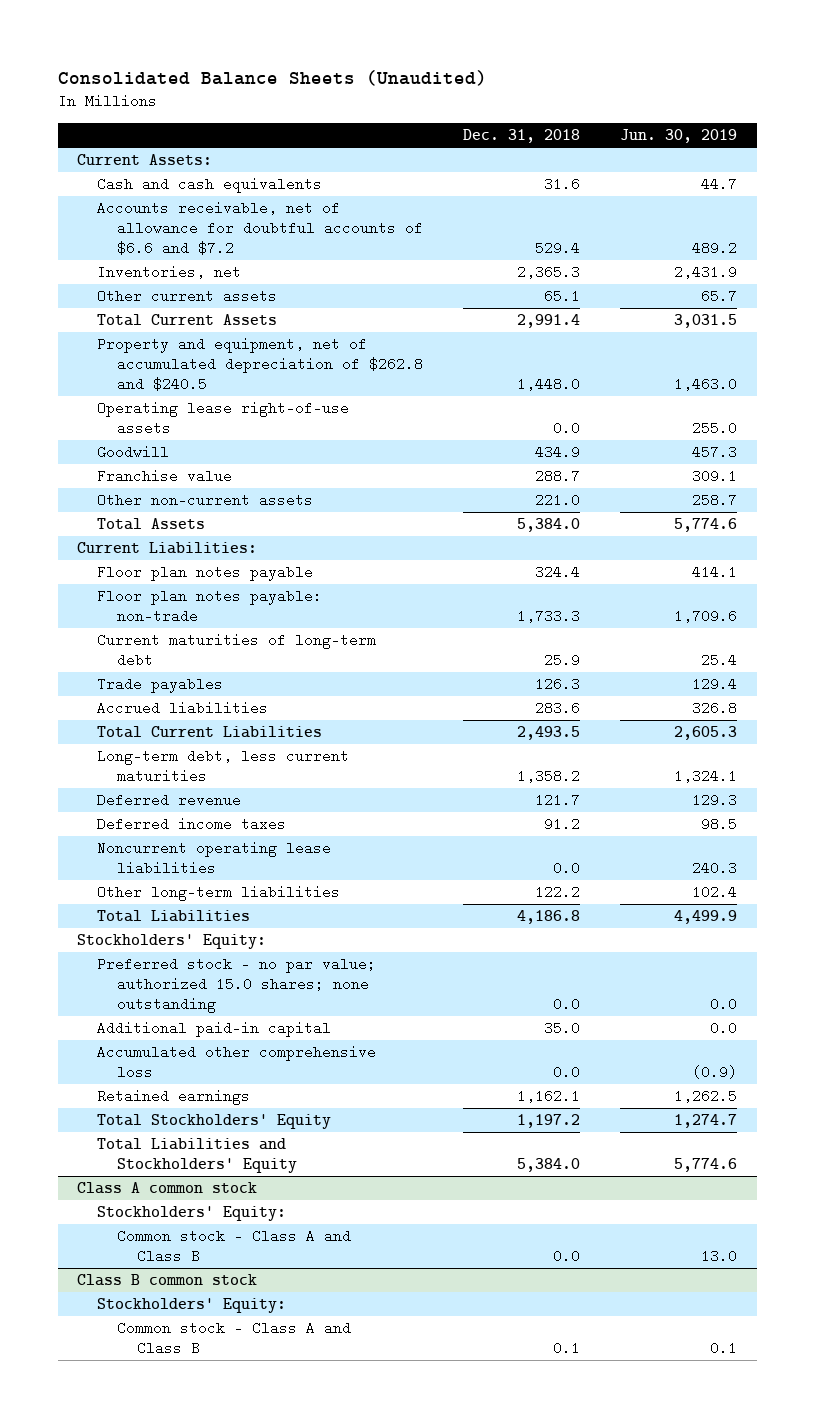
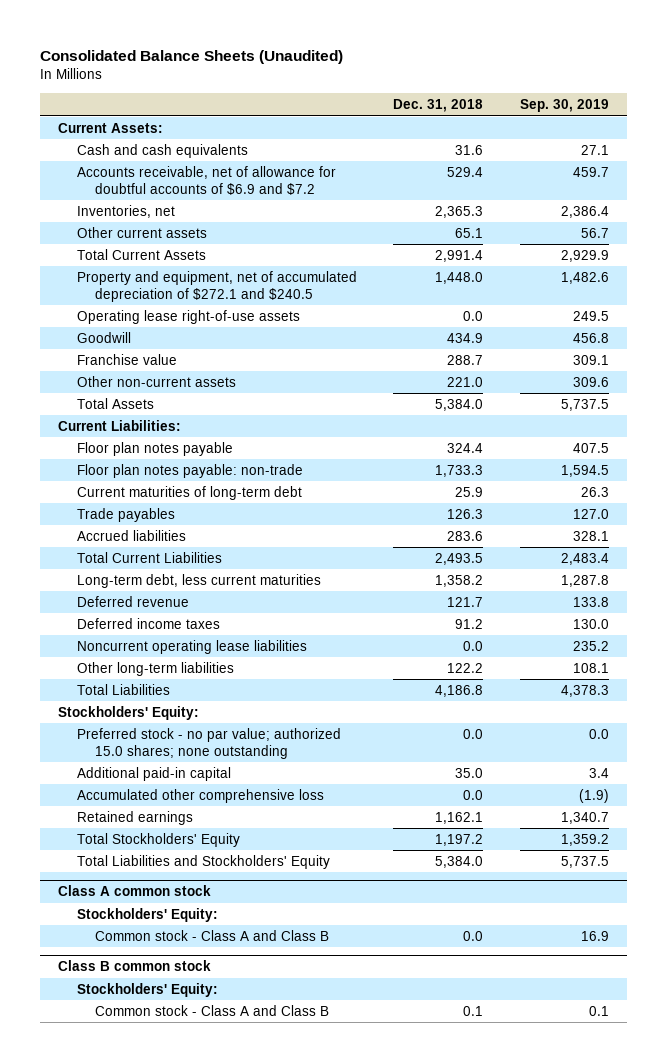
- | Dec. 31, 2018 | Jun. 30, 2019
+ | Dec. 31, 2018 | Sep. 30, 2019
- Accounts receivable, net of allowance for doubtful accounts of $6.6 and $7.2 | 529.4 | 489.2
+ Accounts receivable, net of allowance for doubtful accounts of $6.9 and $7.2 | 529.4 | 459.7
- Property and equipment, net of accumulated depreciation of $262.8 and $240.5 | 1,448.0 | 1,463.0
+ Property and equipment, net of accumulated depreciation of $272.1 and $240.5 | 1,448.0 | 1,482.6

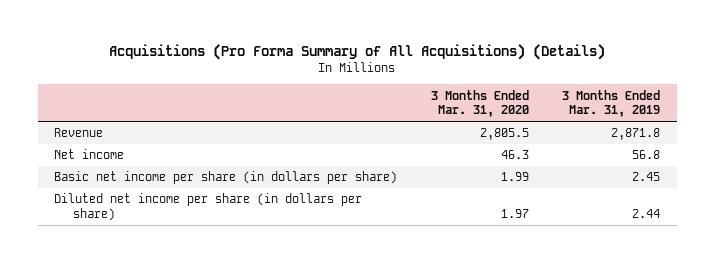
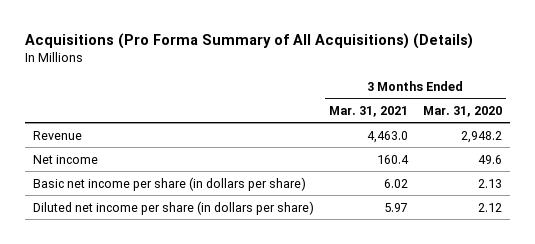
- | 3 Months Ended Mar. 31, 2020 | 3 Months Ended Mar. 31, 2019
+ | 3 Months Ended Mar. 31, 2021 | 3 Months Ended Mar. 31, 2020
- Revenue | 2,805.5 | 2,871.8
- Net income | 46.3 | 56.8
- Basic net income per share (in dollars per share) | 1.99 | 2.45
- Diluted net income per share (in dollars per share) | 1.97 | 2.44
+ Revenue | 4,463.0 | 2,948.2
+ Net income | 160.4 | 49.6
+ Basic net income per share (in dollars per share) | 6.02 | 2.13
+ Diluted net income per share (in dollars per share) | 5.97 | 2.12

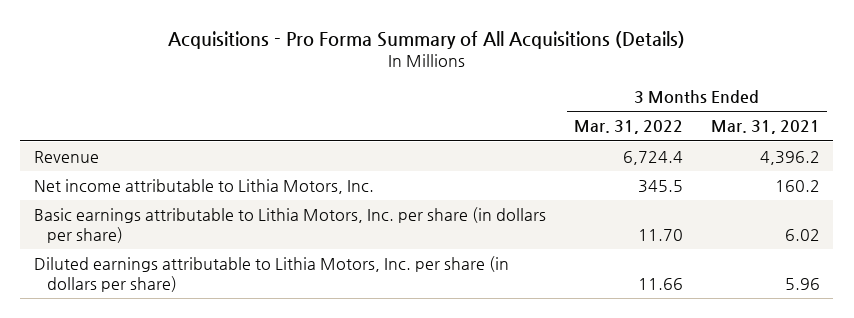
- Acquisitions (Pro Forma Summary of All Acquisitions) (Details)
+ Acquisitions - Pro Forma Summary of All Acquisitions (Details)
- | 3 Months Ended Mar. 31, 2021 | 3 Months Ended Mar. 31, 2020
+ | 3 Months Ended Mar. 31, 2022 | 3 Months Ended Mar. 31, 2021
- Revenue | 4,463.0 | 2,948.2
- Net income | 160.4 | 49.6
- Basic net income per share (in dollars per share) | 6.02 | 2.13
- Diluted net income per share (in dollars per share) | 5.97 | 2.12
+ Revenue | 6,724.4 | 4,396.2
+ Net income attributable to Lithia Motors, Inc. | 345.5 | 160.2
+ Basic earnings attributable to Lithia Motors, Inc. per share (in dollars per share) | 11.70 | 6.02
+ Diluted earnings attributable to Lithia Motors, Inc. per share (in dollars per share) | 11.66 | 5.96

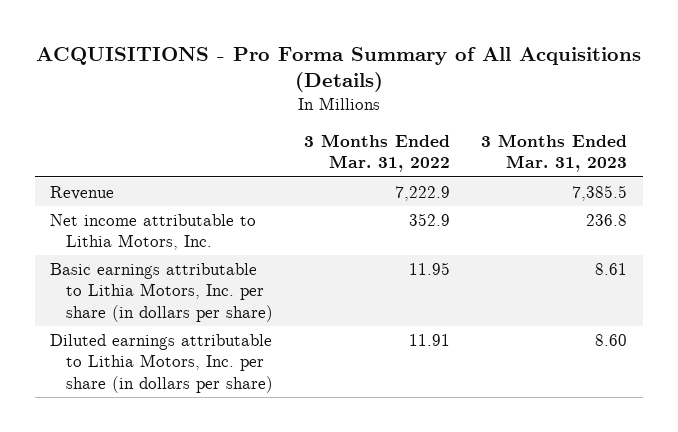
- Acquisitions - Pro Forma Summary of All Acquisitions (Details)
+ ACQUISITIONS - Pro Forma Summary of All Acquisitions (Details)
- | 3 Months Ended Mar. 31, 2022 | 3 Months Ended Mar. 31, 2021
+ | 3 Months Ended Mar. 31, 2022 | 3 Months Ended Mar. 31, 2023
- Revenue | 6,724.4 | 4,396.2
- Net income attributable to Lithia Motors, Inc. | 345.5 | 160.2
- Basic earnings attributable to Lithia Motors, Inc. per share (in dollars per share) | 11.70 | 6.02
- Diluted earnings attributable to Lithia Motors, Inc. per share (in dollars per share) | 11.66 | 5.96
+ Revenue | 7,222.9 | 7,385.5
+ Net income attributable to Lithia Motors, Inc. | 352.9 | 236.8
+ Basic earnings attributable to Lithia Motors, Inc. per share (in dollars per share) | 11.95 | 8.61
+ Diluted earnings attributable to Lithia Motors, Inc. per share (in dollars per share) | 11.91 | 8.60

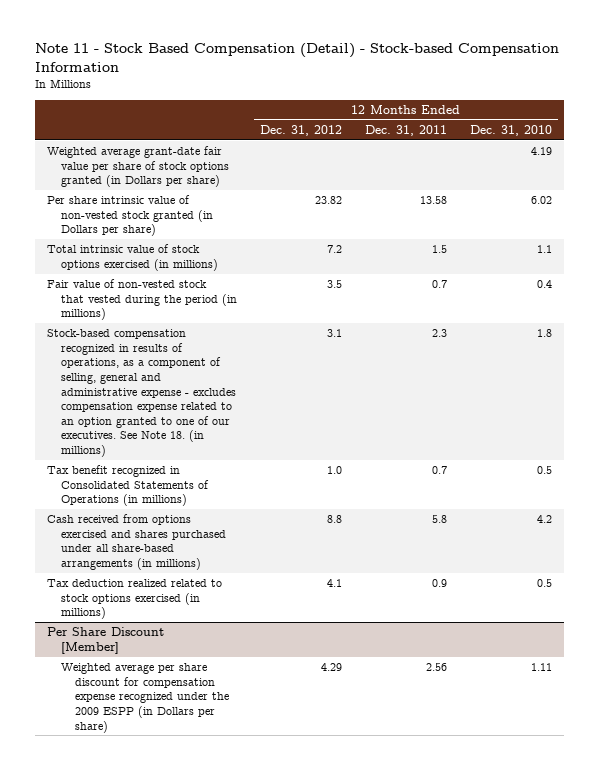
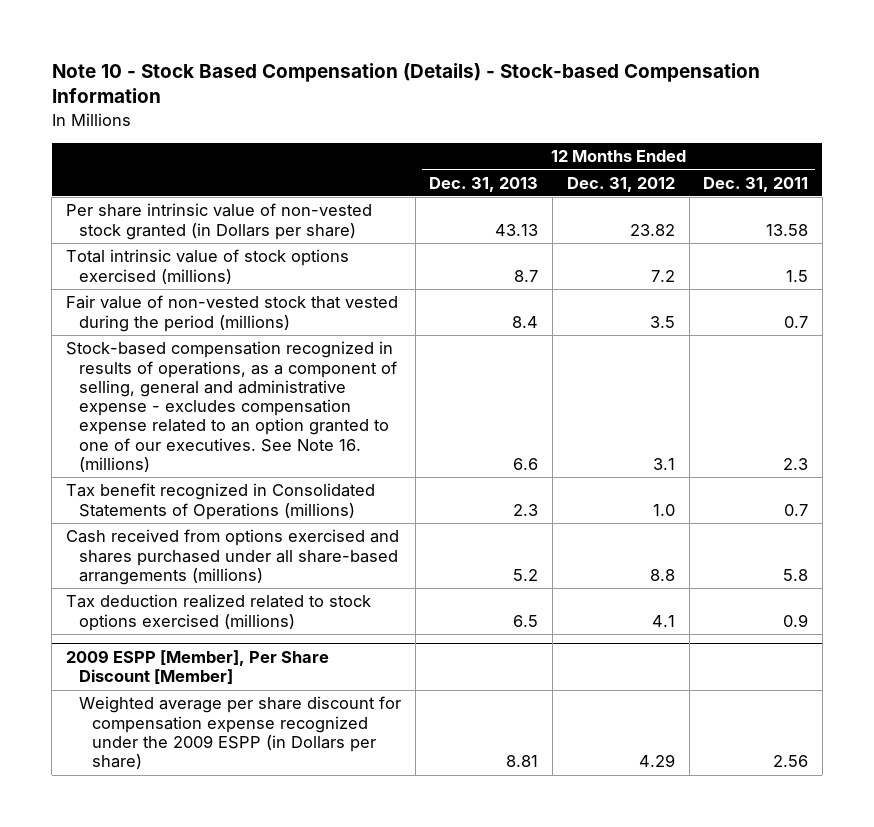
- Note 11 - Stock Based Compensation (Detail) - Stock-based Compensation Information
+ Note 10 - Stock Based Compensation (Details) - Stock-based Compensation Information
- | 12 Months Ended Dec. 31, 2012 | 12 Months Ended Dec. 31, 2011 | 12 Months Ended Dec. 31, 2010
+ | 12 Months Ended Dec. 31, 2013 | 12 Months Ended Dec. 31, 2012 | 12 Months Ended Dec. 31, 2011
- Weighted average grant-date fair value per share of stock options granted (in Dollars per share) | | | 4.19
- Total intrinsic value of stock options exercised (in millions) | 7.2 | 1.5 | 1.1
- Fair value of non-vested stock that vested during the period (in millions) | 3.5 | 0.7 | 0.4
- Stock-based compensation recognized in results of operations, as a component of selling, general and administrative expense - excludes compensation expense related to an option granted to one of our executives. See Note 18. (in millions) | 3.1 | 2.3 | 1.8
- Tax benefit recognized in Consolidated Statements of Operations (in millions) | 1.0 | 0.7 | 0.5
- Cash received from options exercised and shares purchased under all share-based arrangements (in millions) | 8.8 | 5.8 | 4.2
- Tax deduction realized related to stock options exercised (in millions) | 4.1 | 0.9 | 0.5
- Per Share Discount [Member]
+ Total intrinsic value of stock options exercised (millions) | 8.7 | 7.2 | 1.5
+ Fair value of non-vested stock that vested during the period (millions) | 8.4 | 3.5 | 0.7
+ Stock-based compensation recognized in results of operations, as a component of selling, general and administrative expense - excludes compensation expense related to an option granted to one of our executives. See Note 16. (millions) | 6.6 | 3.1 | 2.3
+ Tax benefit recognized in Consolidated Statements of Operations (millions) | 2.3 | 1.0 | 0.7
+ Cash received from options exercised and shares purchased under all share-based arrangements (millions) | 5.2 | 8.8 | 5.8
+ Tax deduction realized related to stock options exercised (millions) | 6.5 | 4.1 | 0.9
+ 2009 ESPP [Member], Per Share Discount [Member]

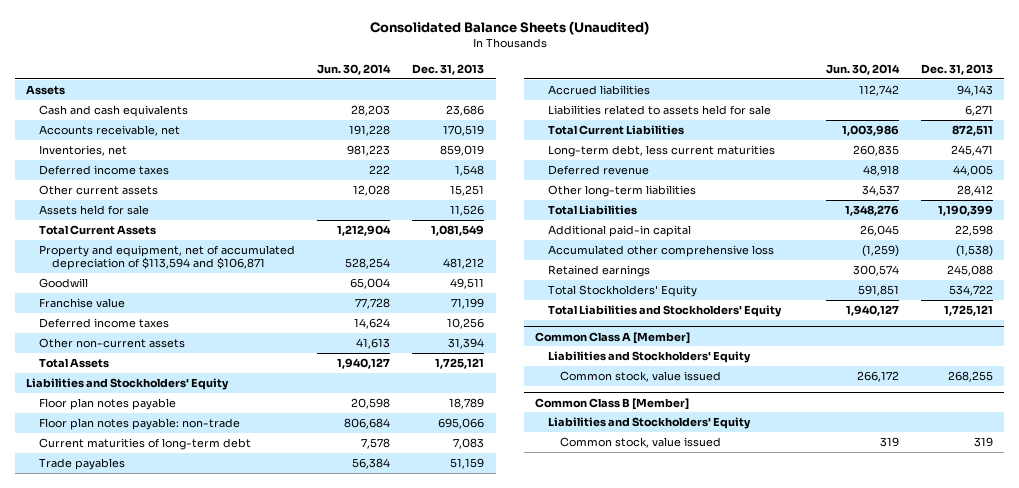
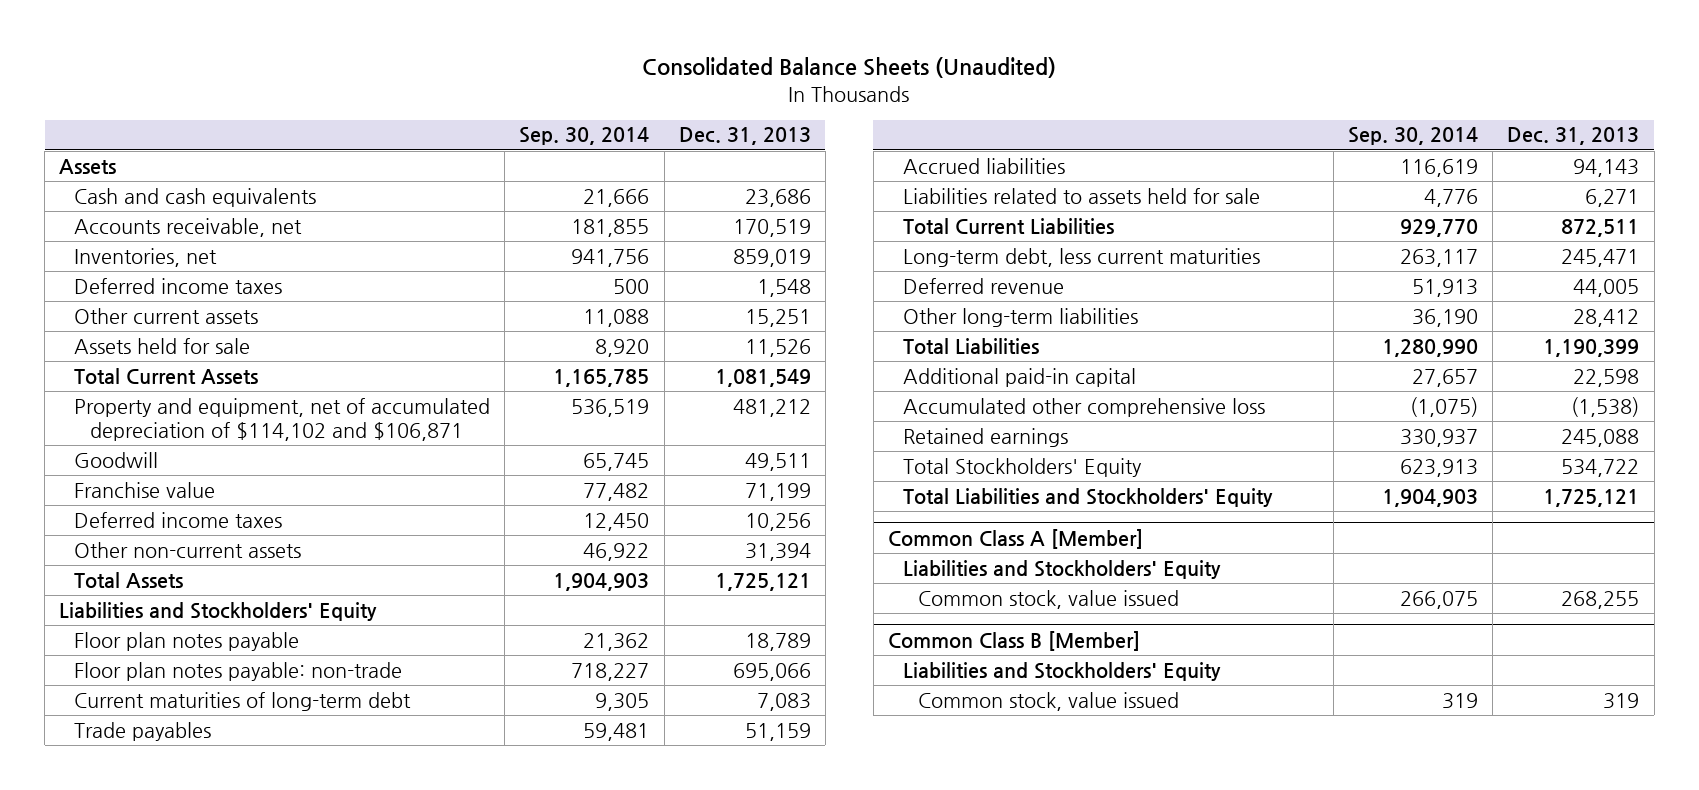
- | Jun. 30, 2014 | Dec. 31, 2013
+ | Sep. 30, 2014 | Dec. 31, 2013
- Property and equipment, net of accumulated depreciation of $113,594 and $106,871 | 528,254 | 481,212
+ Property and equipment, net of accumulated depreciation of $114,102 and $106,871 | 536,519 | 481,212

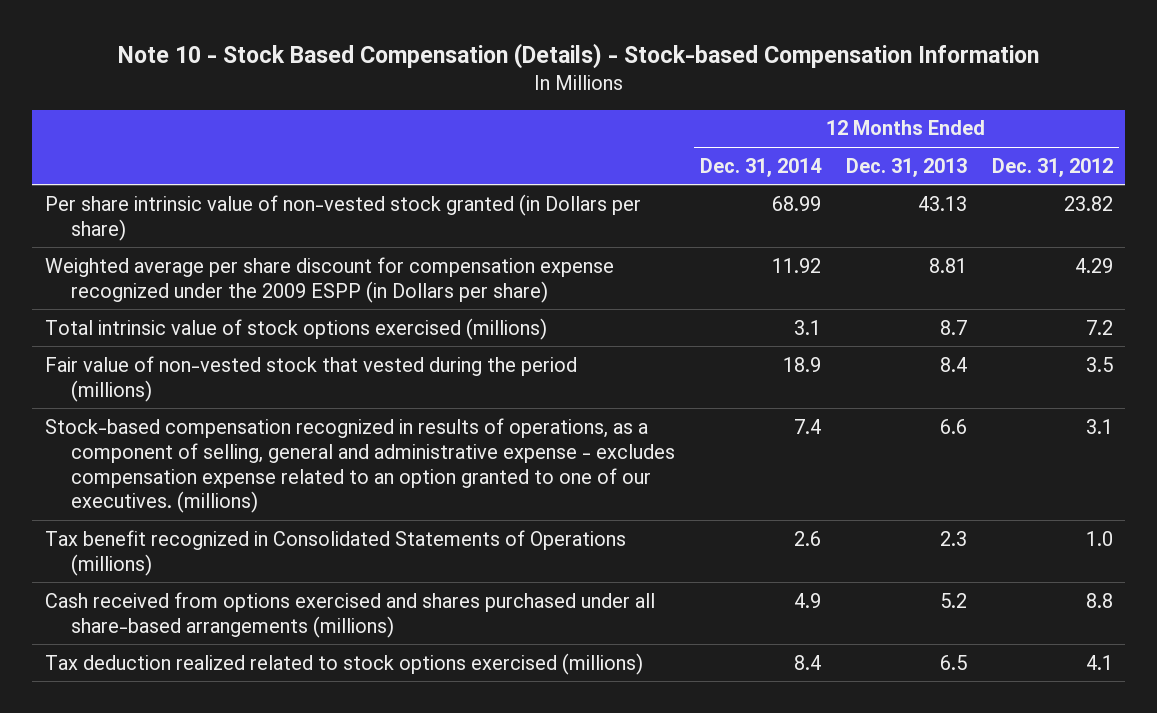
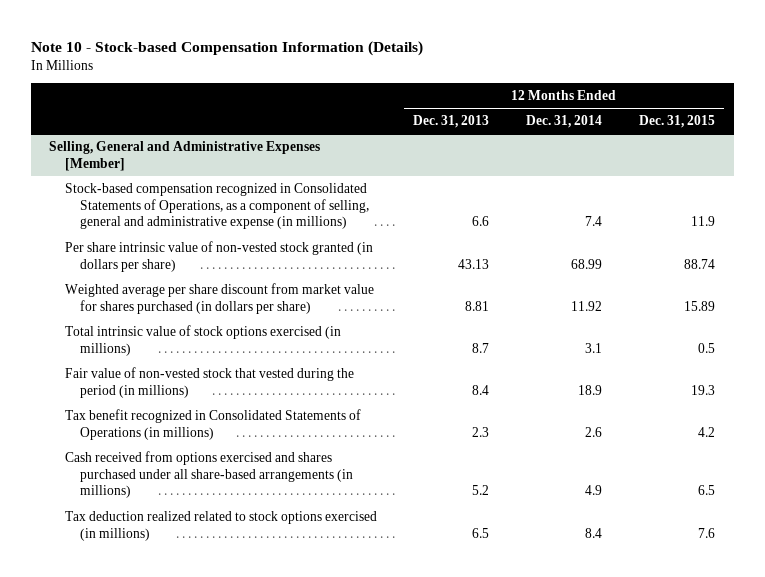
- Note 10 - Stock Based Compensation (Details) - Stock-based Compensation Information
+ Note 10 - Stock-based Compensation Information (Details)
- | 12 Months Ended Dec. 31, 2014 | 12 Months Ended Dec. 31, 2013 | 12 Months Ended Dec. 31, 2012
+ | 12 Months Ended Dec. 31, 2013 | 12 Months Ended Dec. 31, 2014 | 12 Months Ended Dec. 31, 2015
- Per share intrinsic value of non-vested stock granted (in Dollars per share) | 68.99 | 43.13 | 23.82
- Weighted average per share discount for compensation expense recognized under the 2009 ESPP (in Dollars per share) | 11.92 | 8.81 | 4.29
- Total intrinsic value of stock options exercised (millions) | 3.1 | 8.7 | 7.2
- Fair value of non-vested stock that vested during the period (millions) | 18.9 | 8.4 | 3.5
- Stock-based compensation recognized in results of operations, as a component of selling, general and administrative expense - excludes compensation expense related to an option granted to one of our executives. (millions) | 7.4 | 6.6 | 3.1
- Tax benefit recognized in Consolidated Statements of Operations (millions) | 2.6 | 2.3 | 1.0
- Cash received from options exercised and shares purchased under all share-based arrangements (millions) | 4.9 | 5.2 | 8.8
- Tax deduction realized related to stock options exercised (millions) | 8.4 | 6.5 | 4.1
+ Selling, General and Administrative Expenses [Member]
+ Stock-based compensation recognized in Consolidated Statements of Operations, as a component of selling, general and administrative expense (in millions) | 6.6 | 7.4 | 11.9
+ Per share intrinsic value of non-vested stock granted (in dollars per share) | 43.13 | 68.99 | 88.74
+ Weighted average per share discount from market value for shares purchased (in dollars per share) | 8.81 | 11.92 | 15.89
+ Total intrinsic value of stock options exercised (in millions) | 8.7 | 3.1 | 0.5
+ Fair value of non-vested stock that vested during the period (in millions) | 8.4 | 18.9 | 19.3
+ Tax benefit recognized in Consolidated Statements of Operations (in millions) | 2.3 | 2.6 | 4.2
+ Cash received from options exercised and shares purchased under all share-based arrangements (in millions) | 5.2 | 4.9 | 6.5
+ Tax deduction realized related to stock options exercised (in millions) | 6.5 | 8.4 | 7.6

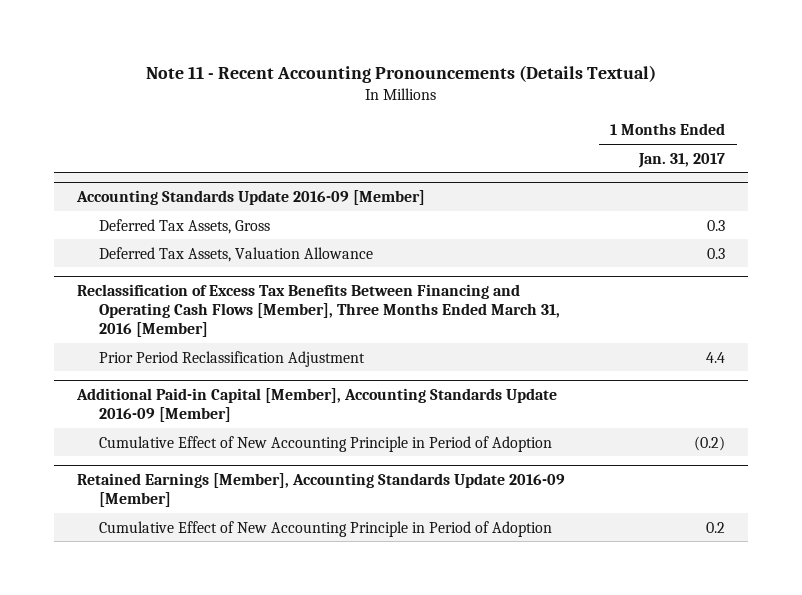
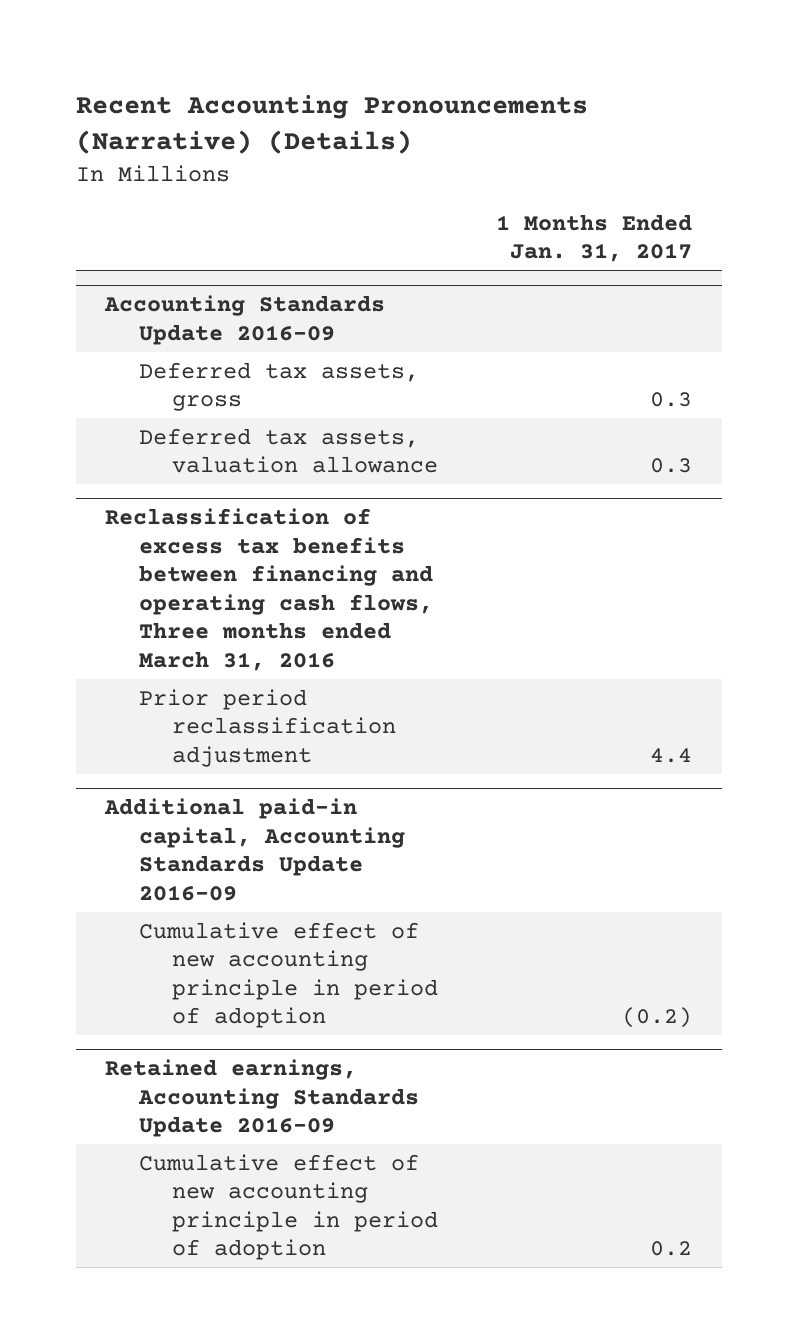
- Note 11 - Recent Accounting Pronouncements (Details Textual)
+ Recent Accounting Pronouncements (Narrative) (Details)
- Accounting Standards Update 2016-09 [Member]
- Deferred Tax Assets, Gross | 0.3
- Deferred Tax Assets, Valuation Allowance | 0.3
- Reclassification of Excess Tax Benefits Between Financing and Operating Cash Flows [Member], Three Months Ended March 31, 2016 [Member]
- Prior Period Reclassification Adjustment | 4.4
- Additional Paid-in Capital [Member], Accounting Standards Update 2016-09 [Member]
- Cumulative Effect of New Accounting Principle in Period of Adoption | (0.2)
- Retained Earnings [Member], Accounting Standards Update 2016-09 [Member]
- Cumulative Effect of New Accounting Principle in Period of Adoption | 0.2
+ Accounting Standards Update 2016-09
+ Deferred tax assets, gross | 0.3
+ Deferred tax assets, valuation allowance | 0.3
+ Reclassification of excess tax benefits between financing and operating cash flows, Three months ended March 31, 2016
+ Prior period reclassification adjustment | 4.4
+ Additional paid-in capital, Accounting Standards Update 2016-09
+ Cumulative effect of new accounting principle in period of adoption | (0.2)
+ Retained earnings, Accounting Standards Update 2016-09
+ Cumulative effect of new accounting principle in period of adoption | 0.2

